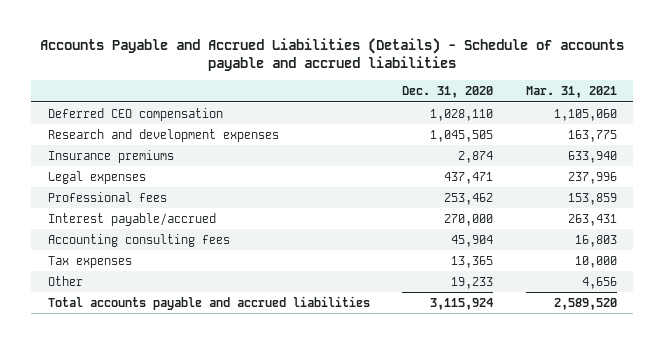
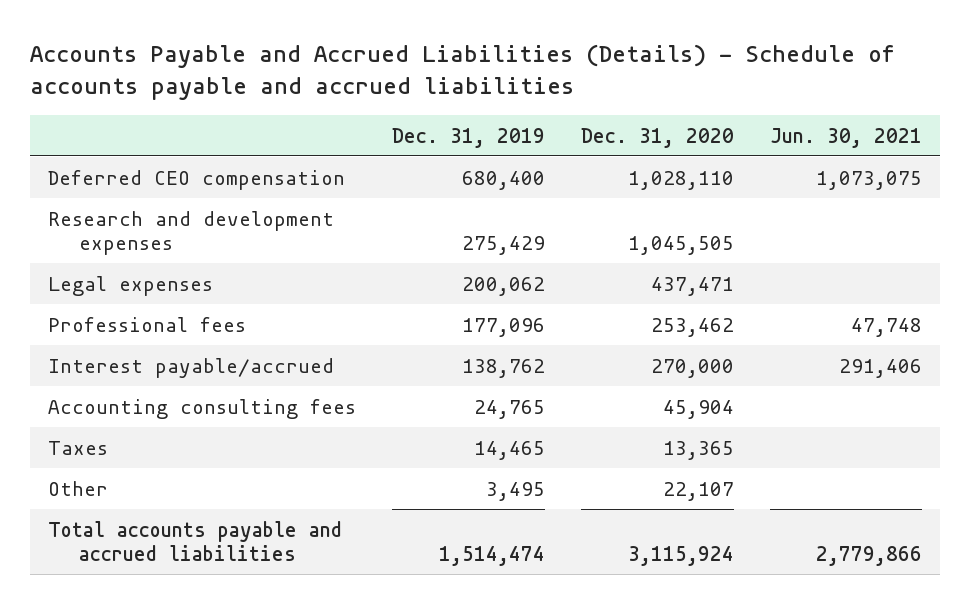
- | Dec. 31, 2020 | Mar. 31, 2021
+ | Dec. 31, 2019 | Dec. 31, 2020 | Jun. 30, 2021
- Insurance premiums | 2,874 | 633,940
- Tax expenses | 13,365 | 10,000
- Other | 19,233 | 4,656
+ Taxes | 14,465 | 13,365 |
+ Other | 3,495 | 22,107 |

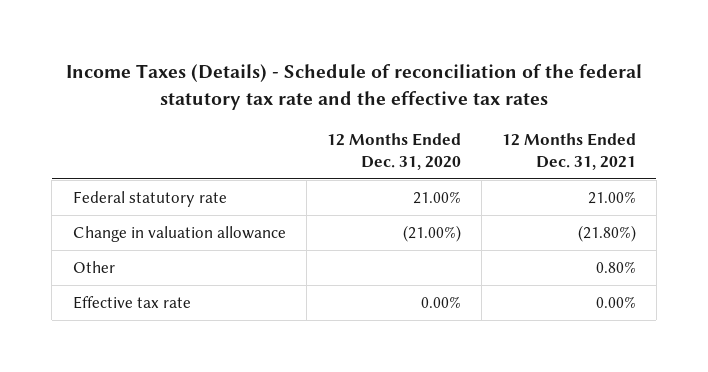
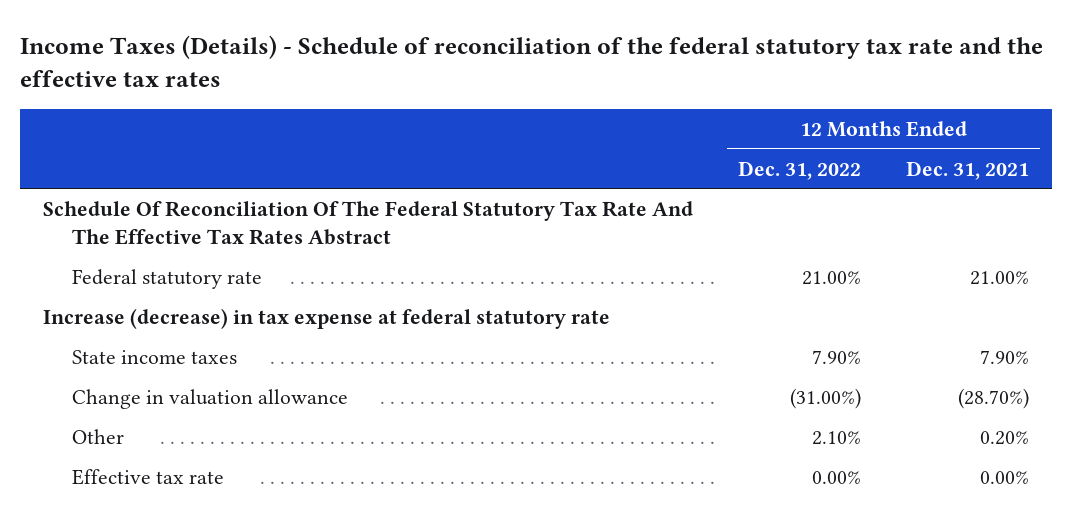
- | 12 Months Ended Dec. 31, 2020 | 12 Months Ended Dec. 31, 2021
+ | 12 Months Ended Dec. 31, 2022 | 12 Months Ended Dec. 31, 2021
+ Schedule Of Reconciliation Of The Federal Statutory Tax Rate And The Effective Tax Rates Abstract
- Change in valuation allowance | (21.00%) | (21.80%)
- Other | | 0.80%
+ Increase (decrease) in tax expense at federal statutory rate
+ State income taxes | 7.90% | 7.90%
+ Change in valuation allowance | (31.00%) | (28.70%)
+ Other | 2.10% | 0.20%

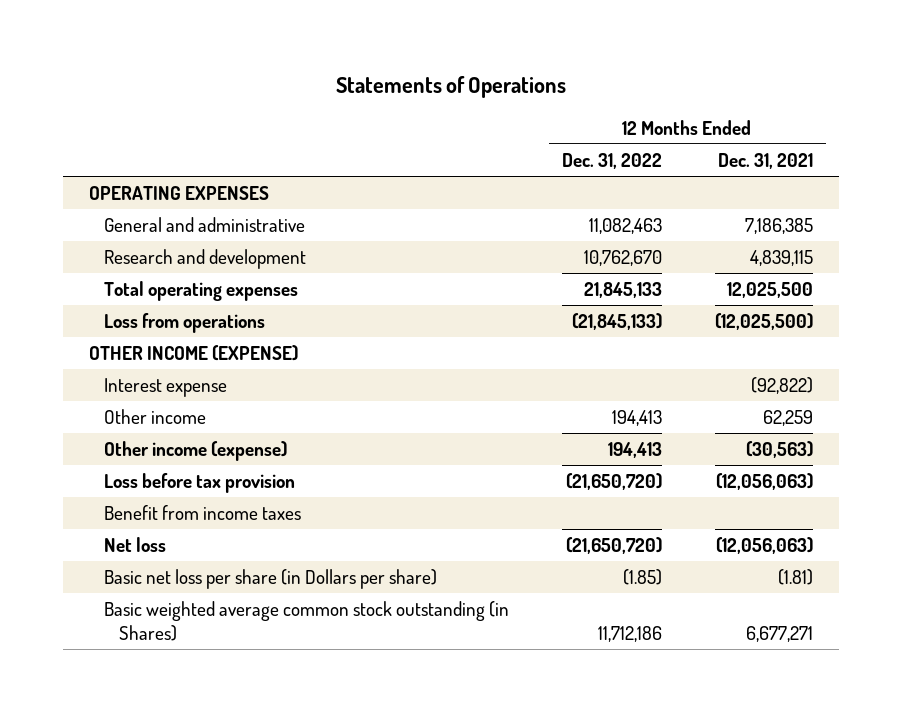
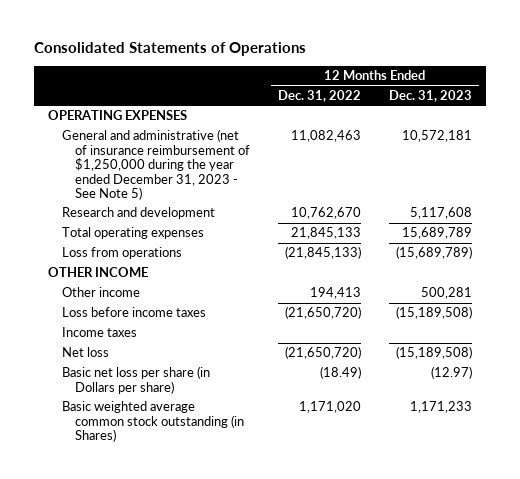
- Statements of Operations
+ Consolidated Statements of Operations
- | 12 Months Ended Dec. 31, 2022 | 12 Months Ended Dec. 31, 2021
+ | 12 Months Ended Dec. 31, 2022 | 12 Months Ended Dec. 31, 2023
- General and administrative | 11,082,463 | 7,186,385
+ General and administrative (net of insurance reimbursement of $1,250,000 during the year ended December 31, 2023 - See Note 5) | 11,082,463 | 10,572,181
- OTHER INCOME (EXPENSE)
- Interest expense | | (92,822)
+ OTHER INCOME
- Other income (expense) | 194,413 | (30,563)
- Loss before tax provision | (21,650,720) | (12,056,063)
- Benefit from income taxes
+ Loss before income taxes | (21,650,720) | (15,189,508)
+ Income taxes
- Basic net loss per share (in Dollars per share) | (1.85) | (1.81)
- Basic weighted average common stock outstanding (in Shares) | 11,712,186 | 6,677,271
+ Basic net loss per share (in Dollars per share) | (18.49) | (12.97)
+ Basic weighted average common stock outstanding (in Shares) | 1,171,020 | 1,171,233

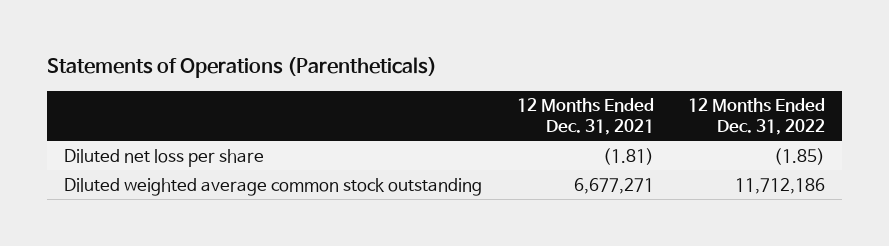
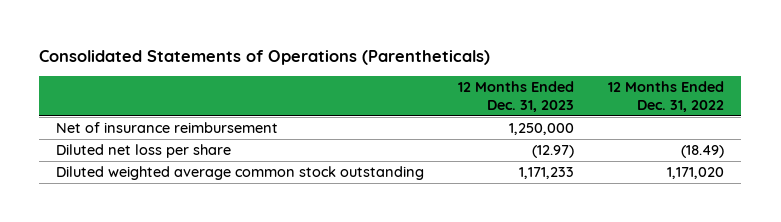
- Statements of Operations (Parentheticals)
+ Consolidated Statements of Operations (Parentheticals)
- | 12 Months Ended Dec. 31, 2021 | 12 Months Ended Dec. 31, 2022
+ | 12 Months Ended Dec. 31, 2023 | 12 Months Ended Dec. 31, 2022
- Diluted net loss per share | (1.81) | (1.85)
- Diluted weighted average common stock outstanding | 6,677,271 | 11,712,186
+ Net of insurance reimbursement | 1,250,000 |
+ Diluted net loss per share | (12.97) | (18.49)
+ Diluted weighted average common stock outstanding | 1,171,233 | 1,171,020

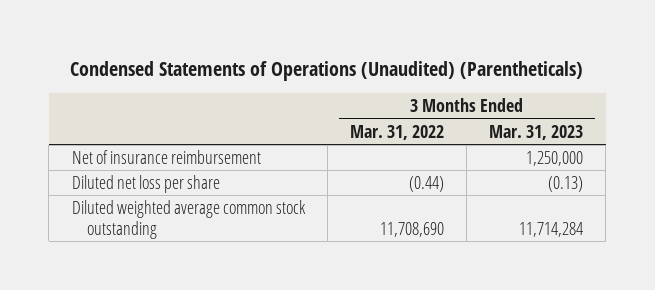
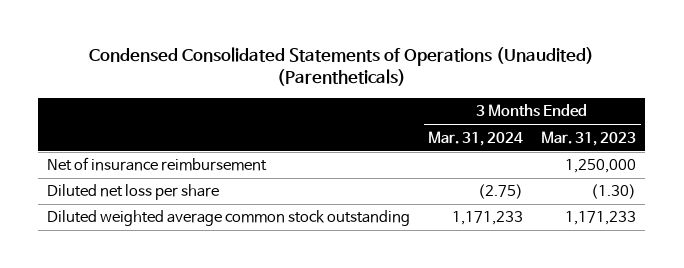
- Condensed Statements of Operations (Unaudited) (Parentheticals)
+ Condensed Consolidated Statements of Operations (Unaudited) (Parentheticals)
- | 3 Months Ended Mar. 31, 2022 | 3 Months Ended Mar. 31, 2023
+ | 3 Months Ended Mar. 31, 2024 | 3 Months Ended Mar. 31, 2023
- Diluted net loss per share | (0.44) | (0.13)
- Diluted weighted average common stock outstanding | 11,708,690 | 11,714,284
+ Diluted net loss per share | (2.75) | (1.30)
+ Diluted weighted average common stock outstanding | 1,171,233 | 1,171,233

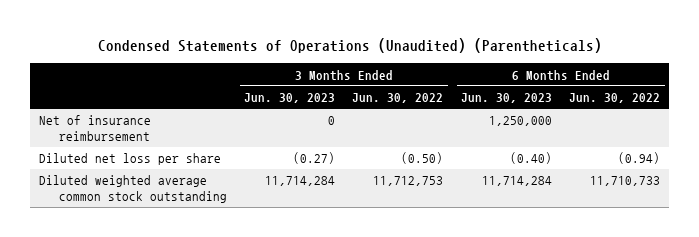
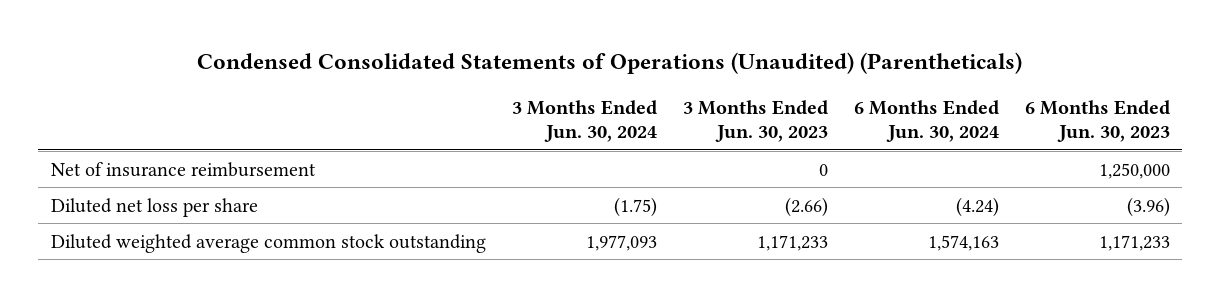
- Condensed Statements of Operations (Unaudited) (Parentheticals)
+ Condensed Consolidated Statements of Operations (Unaudited) (Parentheticals)
- | 3 Months Ended Jun. 30, 2023 | 3 Months Ended Jun. 30, 2022 | 6 Months Ended Jun. 30, 2023 | 6 Months Ended Jun. 30, 2022
+ | 3 Months Ended Jun. 30, 2024 | 3 Months Ended Jun. 30, 2023 | 6 Months Ended Jun. 30, 2024 | 6 Months Ended Jun. 30, 2023
- Diluted net loss per share | (0.27) | (0.50) | (0.40) | (0.94)
- Diluted weighted average common stock outstanding | 11,714,284 | 11,712,753 | 11,714,284 | 11,710,733
+ Diluted net loss per share | (1.75) | (2.66) | (4.24) | (3.96)
+ Diluted weighted average common stock outstanding | 1,977,093 | 1,171,233 | 1,574,163 | 1,171,233

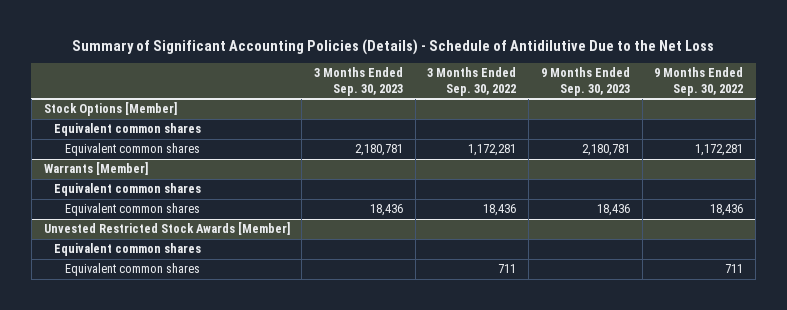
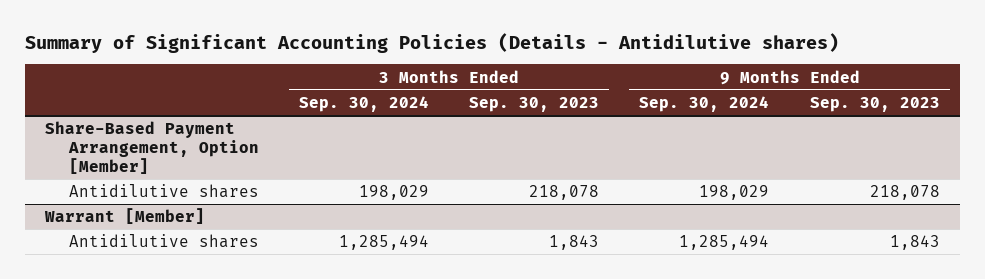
- Summary of Significant Accounting Policies (Details) - Schedule of Antidilutive Due to the Net Loss
+ Summary of Significant Accounting Policies (Details - Antidilutive shares)
- | 3 Months Ended Sep. 30, 2023 | 3 Months Ended Sep. 30, 2022 | 9 Months Ended Sep. 30, 2023 | 9 Months Ended Sep. 30, 2022
+ | 3 Months Ended Sep. 30, 2024 | 3 Months Ended Sep. 30, 2023 | 9 Months Ended Sep. 30, 2024 | 9 Months Ended Sep. 30, 2023
- Stock Options [Member]
- Equivalent common shares
- Equivalent common shares | 2,180,781 | 1,172,281 | 2,180,781 | 1,172,281
- Warrants [Member]
- Equivalent common shares
- Equivalent common shares | 18,436 | 18,436 | 18,436 | 18,436
- Unvested Restricted Stock Awards [Member]
- Equivalent common shares
- Equivalent common shares | | 711 | | 711
+ Share-Based Payment Arrangement, Option [Member]
+ Antidilutive shares | 198,029 | 218,078 | 198,029 | 218,078
+ Warrant [Member]
+ Antidilutive shares | 1,285,494 | 1,843 | 1,285,494 | 1,843

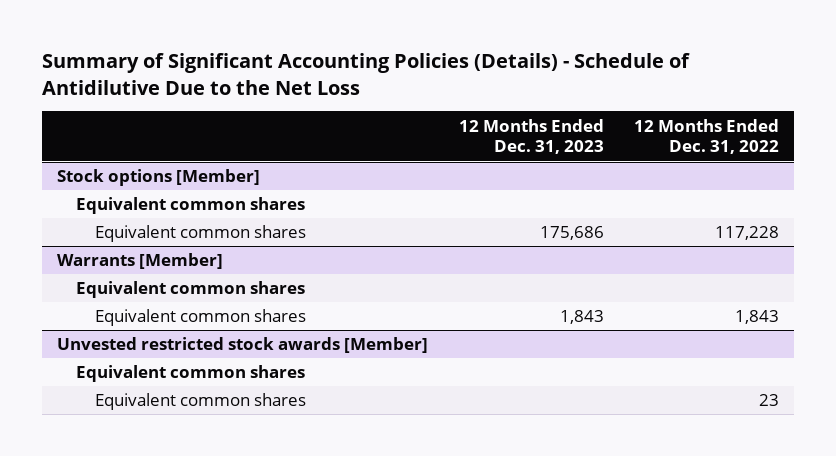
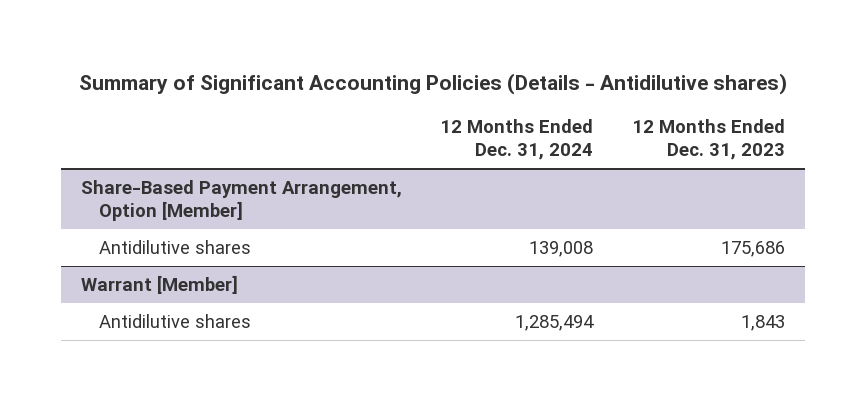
- Summary of Significant Accounting Policies (Details) - Schedule of Antidilutive Due to the Net Loss
+ Summary of Significant Accounting Policies (Details - Antidilutive shares)
- | 12 Months Ended Dec. 31, 2023 | 12 Months Ended Dec. 31, 2022
+ | 12 Months Ended Dec. 31, 2024 | 12 Months Ended Dec. 31, 2023
- Stock options [Member]
- Equivalent common shares
- Equivalent common shares | 175,686 | 117,228
- Warrants [Member]
- Equivalent common shares
- Equivalent common shares | 1,843 | 1,843
- Unvested restricted stock awards [Member]
- Equivalent common shares
- Equivalent common shares | | 23
+ Share-Based Payment Arrangement, Option [Member]
+ Antidilutive shares | 139,008 | 175,686
+ Warrant [Member]
+ Antidilutive shares | 1,285,494 | 1,843

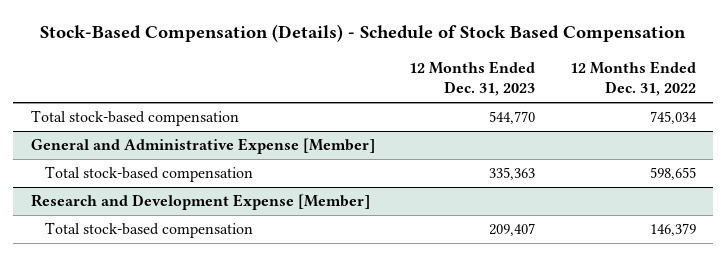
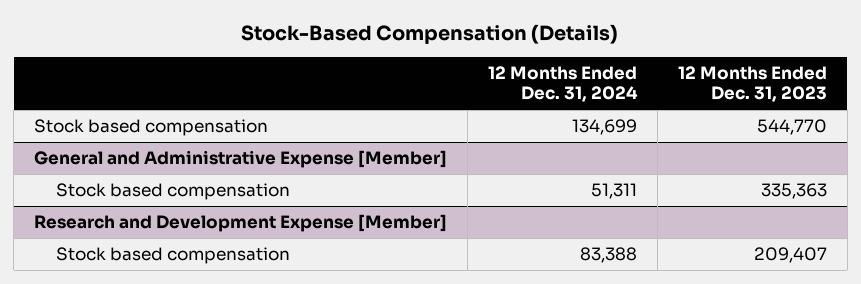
- Stock-Based Compensation (Details) - Schedule of Stock Based Compensation
+ Stock-Based Compensation (Details)
- | 12 Months Ended Dec. 31, 2023 | 12 Months Ended Dec. 31, 2022
+ | 12 Months Ended Dec. 31, 2024 | 12 Months Ended Dec. 31, 2023
- Total stock-based compensation | 544,770 | 745,034
+ Stock based compensation | 134,699 | 544,770
@ General and Administrative Expense [Member]
- Total stock-based compensation | 335,363 | 598,655
+ Stock based compensation | 51,311 | 335,363
@ Research and Development Expense [Member]
- Total stock-based compensation | 209,407 | 146,379
+ Stock based compensation | 83,388 | 209,407

